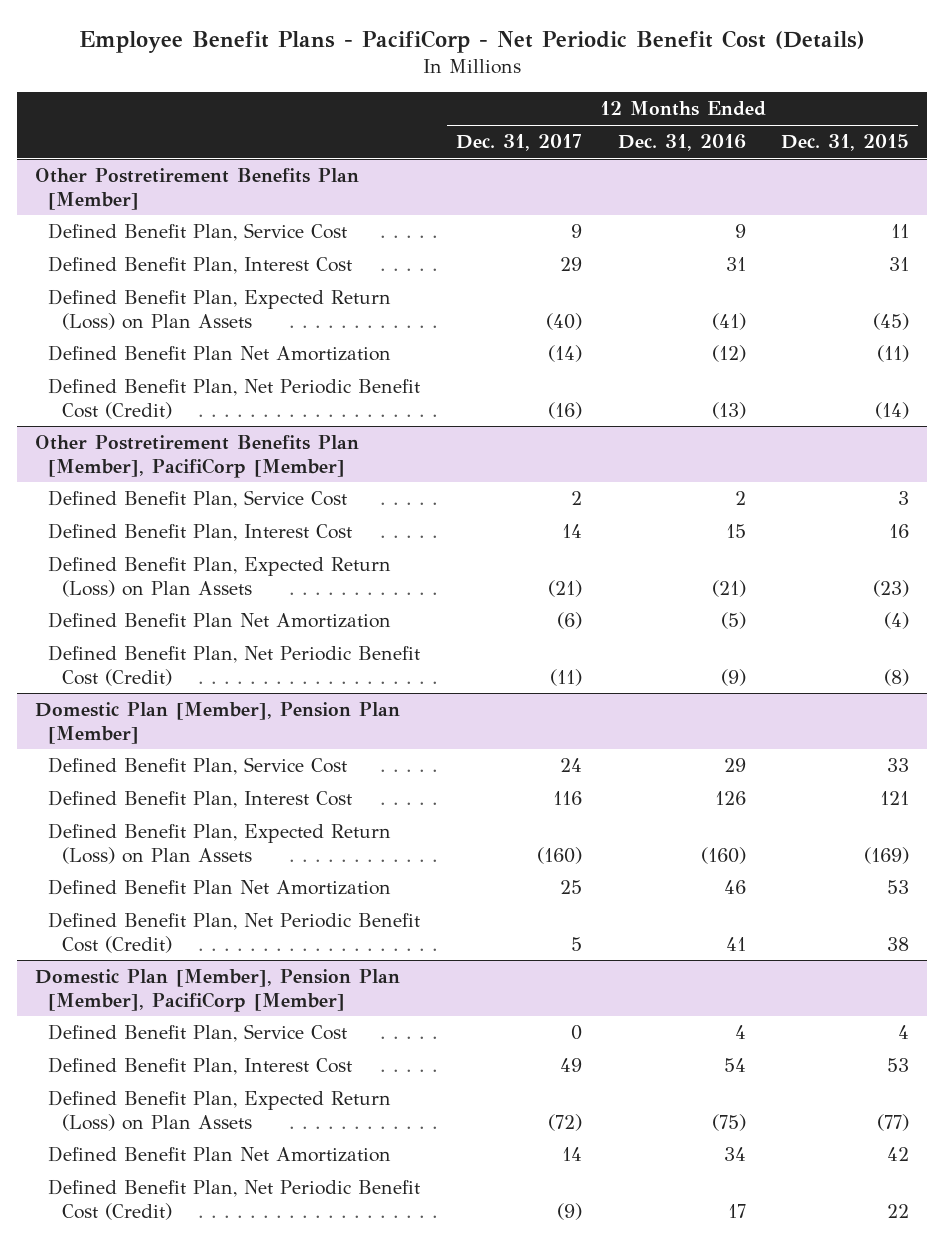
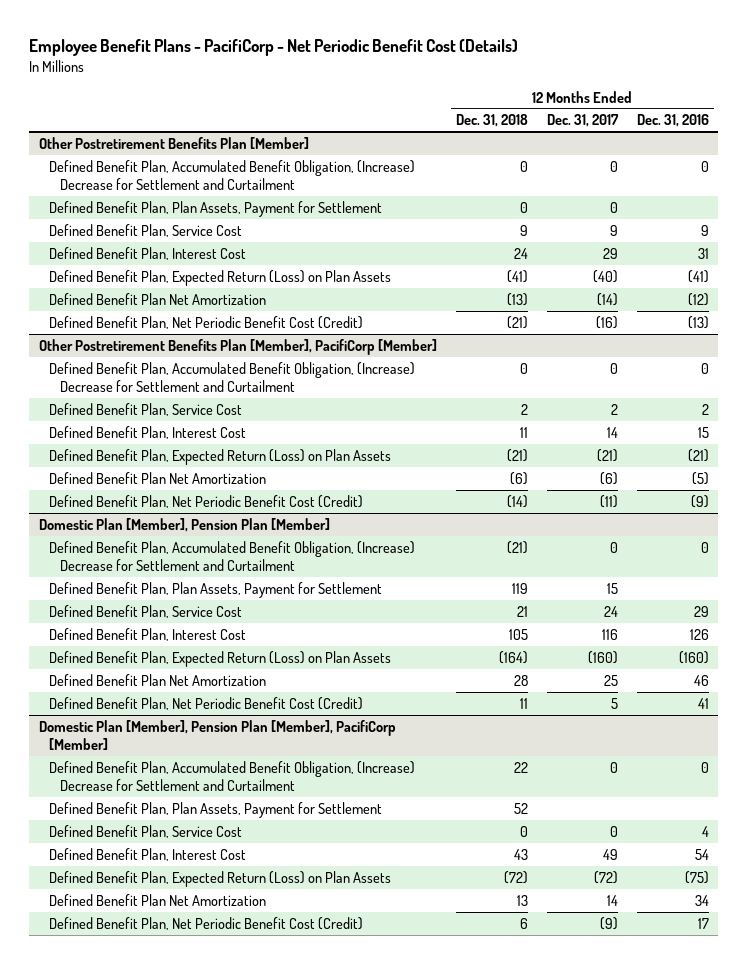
- | 12 Months Ended Dec. 31, 2017 | 12 Months Ended Dec. 31, 2016 | 12 Months Ended Dec. 31, 2015
+ | 12 Months Ended Dec. 31, 2018 | 12 Months Ended Dec. 31, 2017 | 12 Months Ended Dec. 31, 2016
@ Other Postretirement Benefits Plan [Member]
+ Defined Benefit Plan, Accumulated Benefit Obligation, (Increase) Decrease for Settlement and Curtailment | 0 | 0 | 0
+ Defined Benefit Plan, Plan Assets, Payment for Settlement | 0 | 0 |
@ Other Postretirement Benefits Plan [Member], PacifiCorp [Member]
+ Defined Benefit Plan, Accumulated Benefit Obligation, (Increase) Decrease for Settlement and Curtailment | 0 | 0 | 0
@ Domestic Plan [Member], Pension Plan [Member]
+ Defined Benefit Plan, Accumulated Benefit Obligation, (Increase) Decrease for Settlement and Curtailment | (21) | 0 | 0
+ Defined Benefit Plan, Plan Assets, Payment for Settlement | 119 | 15 |
@ Domestic Plan [Member], Pension Plan [Member], PacifiCorp [Member]
+ Defined Benefit Plan, Accumulated Benefit Obligation, (Increase) Decrease for Settlement and Curtailment | 22 | 0 | 0
+ Defined Benefit Plan, Plan Assets, Payment for Settlement | 52 | |

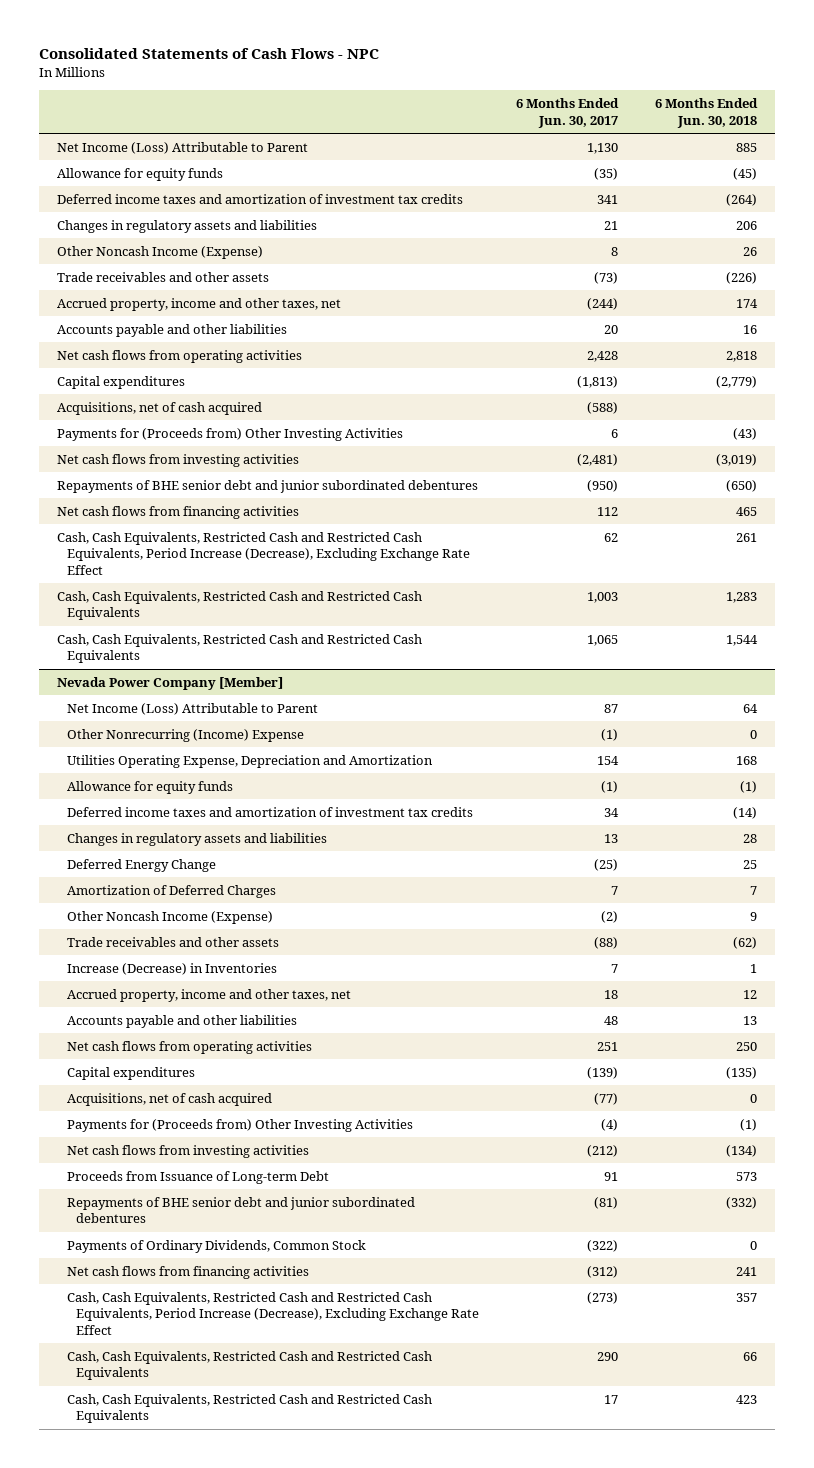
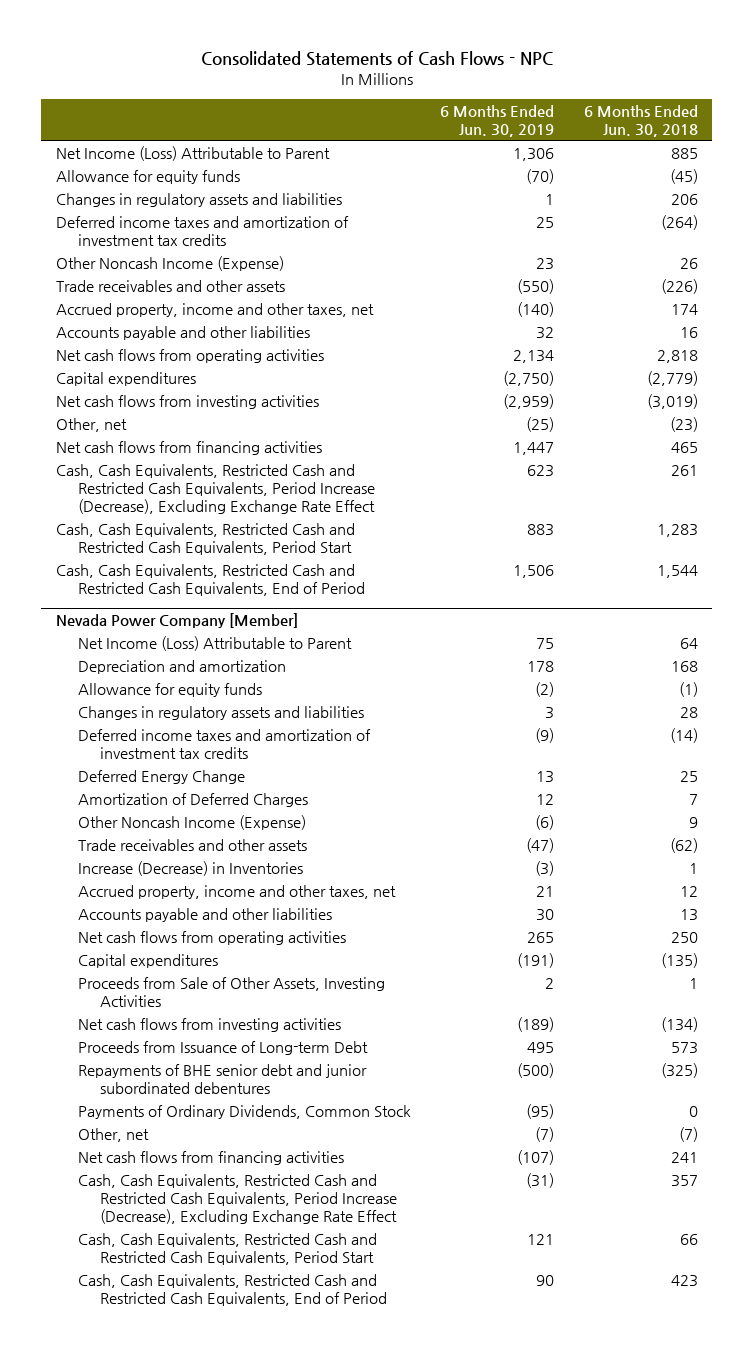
- | 6 Months Ended Jun. 30, 2017 | 6 Months Ended Jun. 30, 2018
+ | 6 Months Ended Jun. 30, 2019 | 6 Months Ended Jun. 30, 2018
moved down: Deferred income taxes and amortization of investment tax credits | 25 | (264)
- Acquisitions, net of cash acquired | (588) |
- Payments for (Proceeds from) Other Investing Activities | 6 | (43)
- Repayments of BHE senior debt and junior subordinated debentures | (950) | (650)
+ Other, net | (25) | (23)
- Cash, Cash Equivalents, Restricted Cash and Restricted Cash Equivalents | 1,003 | 1,283
- Cash, Cash Equivalents, Restricted Cash and Restricted Cash Equivalents | 1,065 | 1,544
+ Cash, Cash Equivalents, Restricted Cash and Restricted Cash Equivalents, Period Start | 883 | 1,283
+ Cash, Cash Equivalents, Restricted Cash and Restricted Cash Equivalents, End of Period | 1,506 | 1,544
@ Nevada Power Company [Member]
- Other Nonrecurring (Income) Expense | (1) | 0
- Utilities Operating Expense, Depreciation and Amortization | 154 | 168
+ Depreciation and amortization | 178 | 168
moved down: Deferred income taxes and amortization of investment tax credits | (9) | (14)
- Acquisitions, net of cash acquired | (77) | 0
- Payments for (Proceeds from) Other Investing Activities | (4) | (1)
+ Proceeds from Sale of Other Assets, Investing Activities | 2 | 1
- Repayments of BHE senior debt and junior subordinated debentures | (81) | (332)
+ Repayments of BHE senior debt and junior subordinated debentures | (500) | (325)
+ Other, net | (7) | (7)
- Cash, Cash Equivalents, Restricted Cash and Restricted Cash Equivalents | 290 | 66
- Cash, Cash Equivalents, Restricted Cash and Restricted Cash Equivalents | 17 | 423
+ Cash, Cash Equivalents, Restricted Cash and Restricted Cash Equivalents, Period Start | 121 | 66
+ Cash, Cash Equivalents, Restricted Cash and Restricted Cash Equivalents, End of Period | 90 | 423

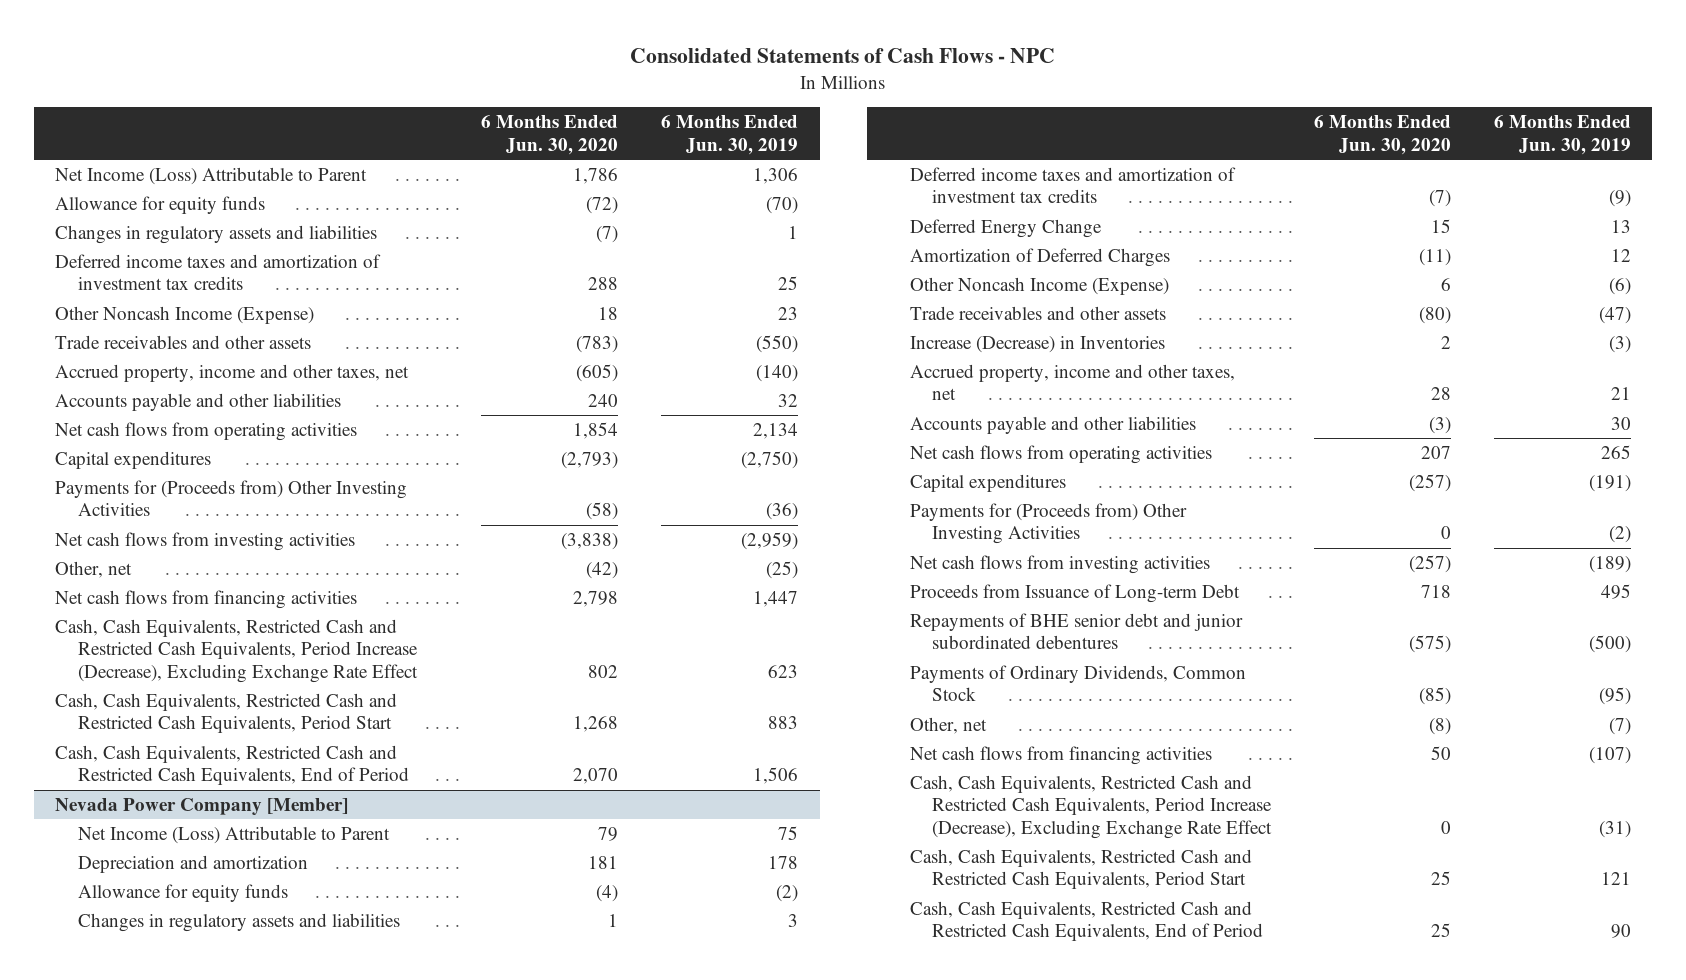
- | 6 Months Ended Jun. 30, 2019 | 6 Months Ended Jun. 30, 2018
+ | 6 Months Ended Jun. 30, 2020 | 6 Months Ended Jun. 30, 2019
+ Payments for (Proceeds from) Other Investing Activities | (58) | (36)
@ Nevada Power Company [Member]
- Proceeds from Sale of Other Assets, Investing Activities | 2 | 1
+ Payments for (Proceeds from) Other Investing Activities | 0 | (2)

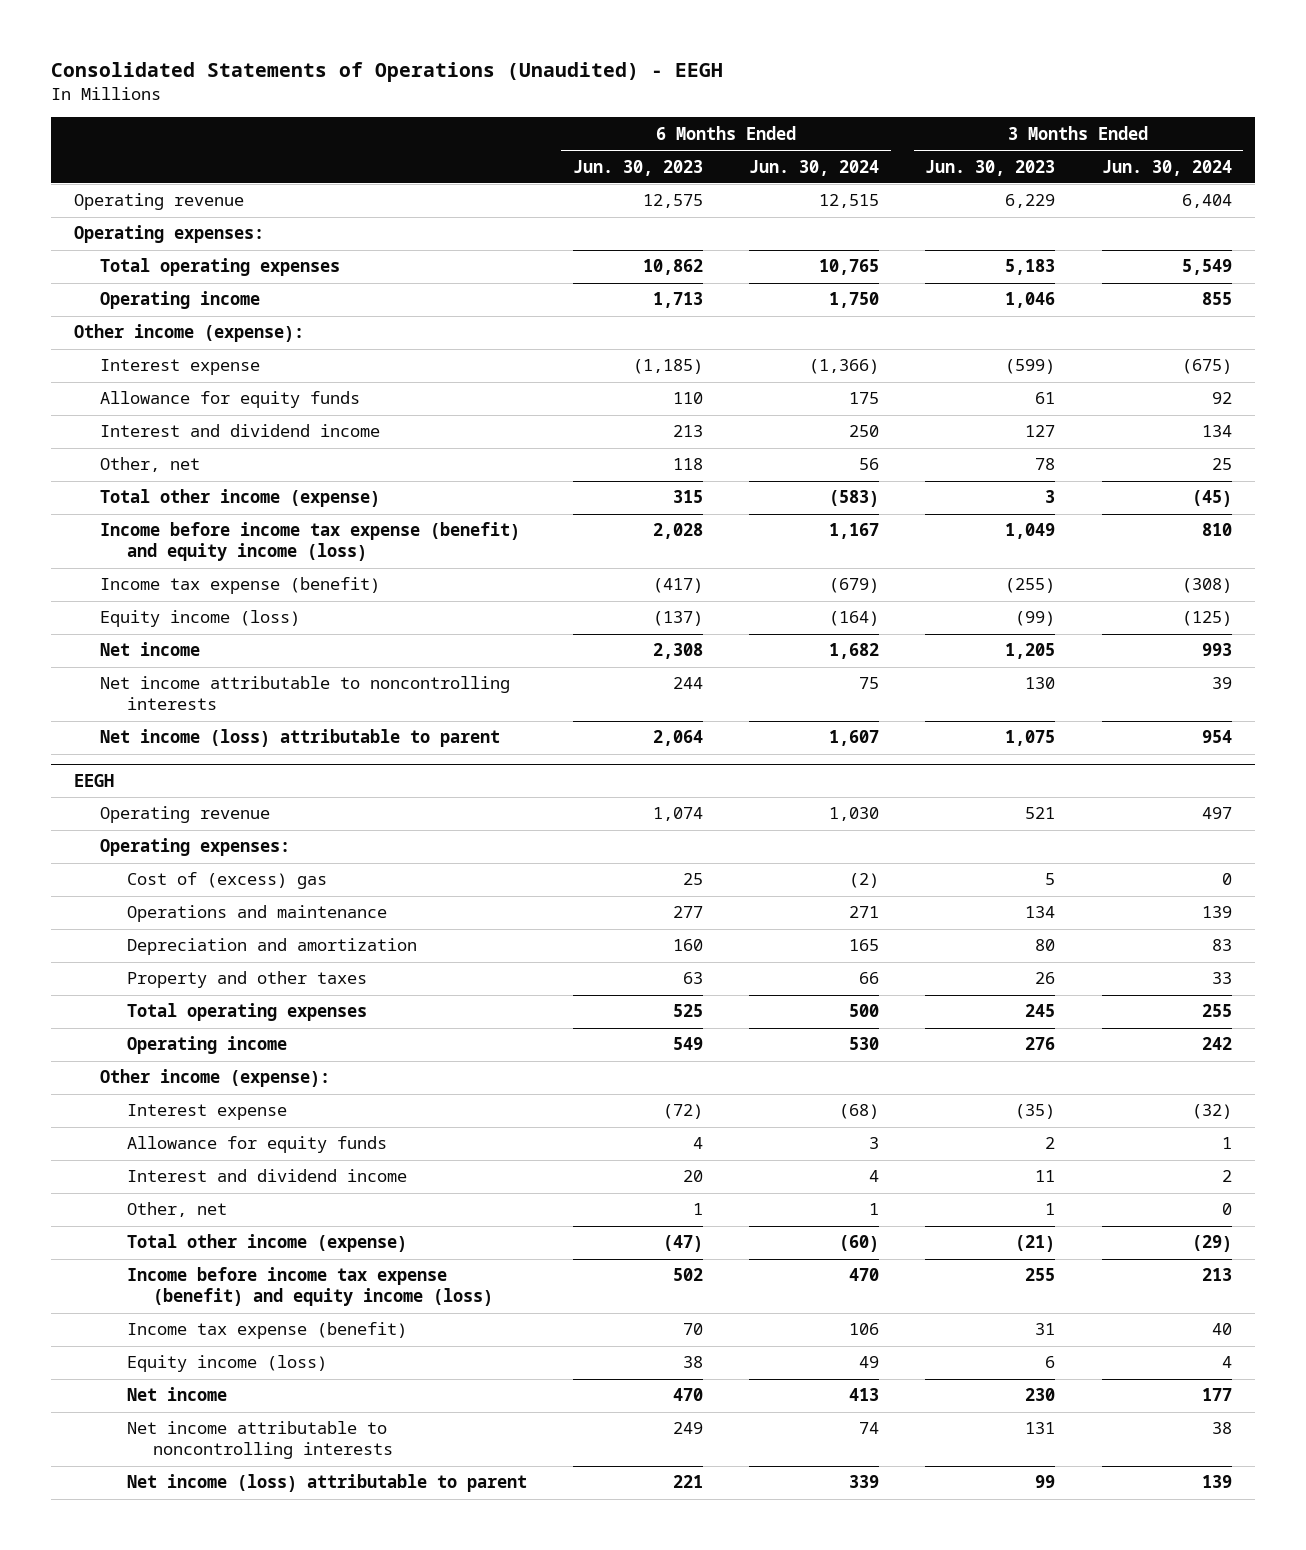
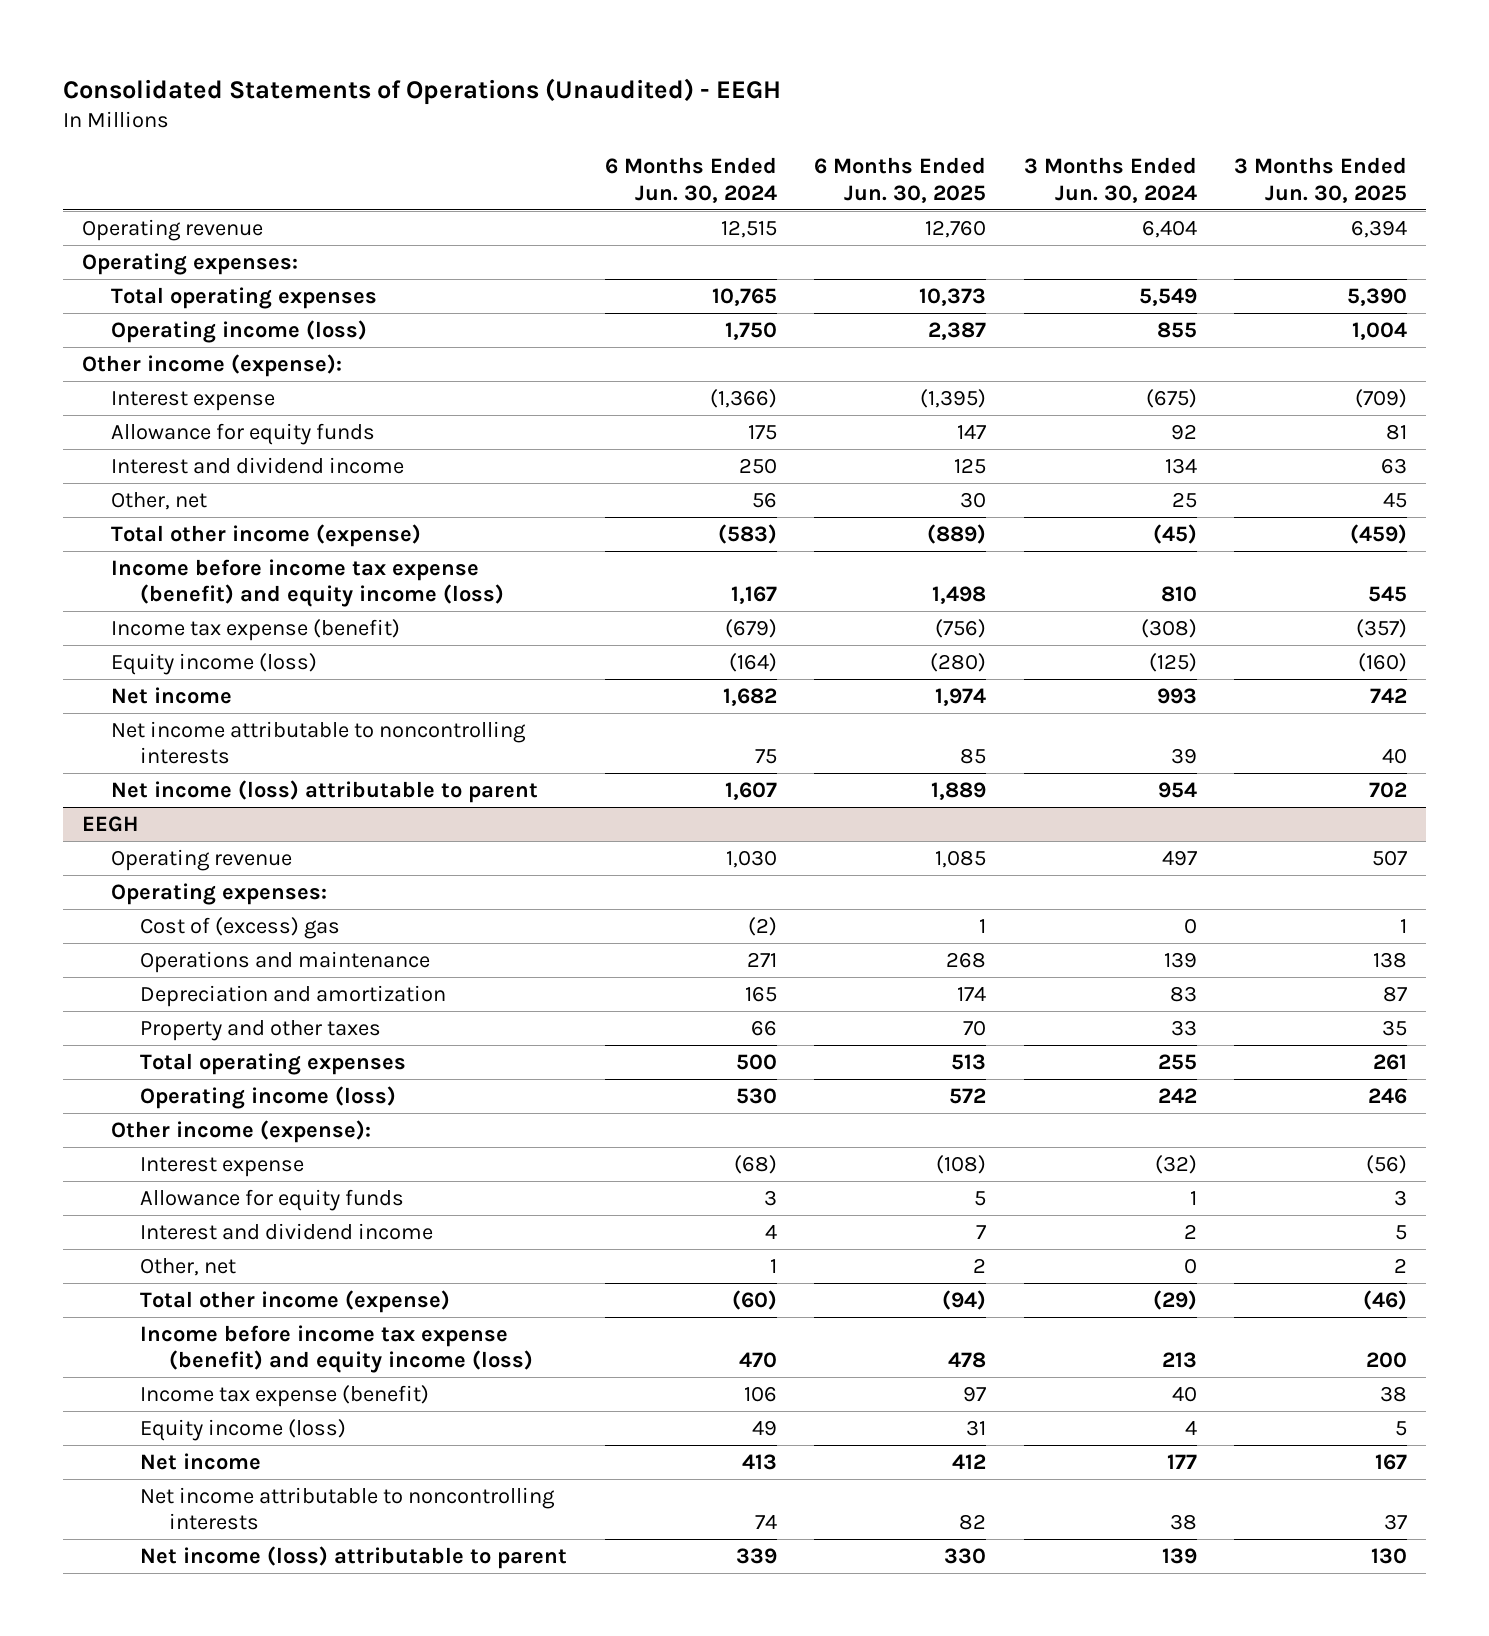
- | 6 Months Ended Jun. 30, 2023 | 6 Months Ended Jun. 30, 2024 | 3 Months Ended Jun. 30, 2023 | 3 Months Ended Jun. 30, 2024
+ | 6 Months Ended Jun. 30, 2024 | 6 Months Ended Jun. 30, 2025 | 3 Months Ended Jun. 30, 2024 | 3 Months Ended Jun. 30, 2025
- Operating income | 1,713 | 1,750 | 1,046 | 855
+ Operating income (loss) | 1,750 | 2,387 | 855 | 1,004
@ EEGH
- Operating income | 549 | 530 | 276 | 242
+ Operating income (loss) | 530 | 572 | 242 | 246

